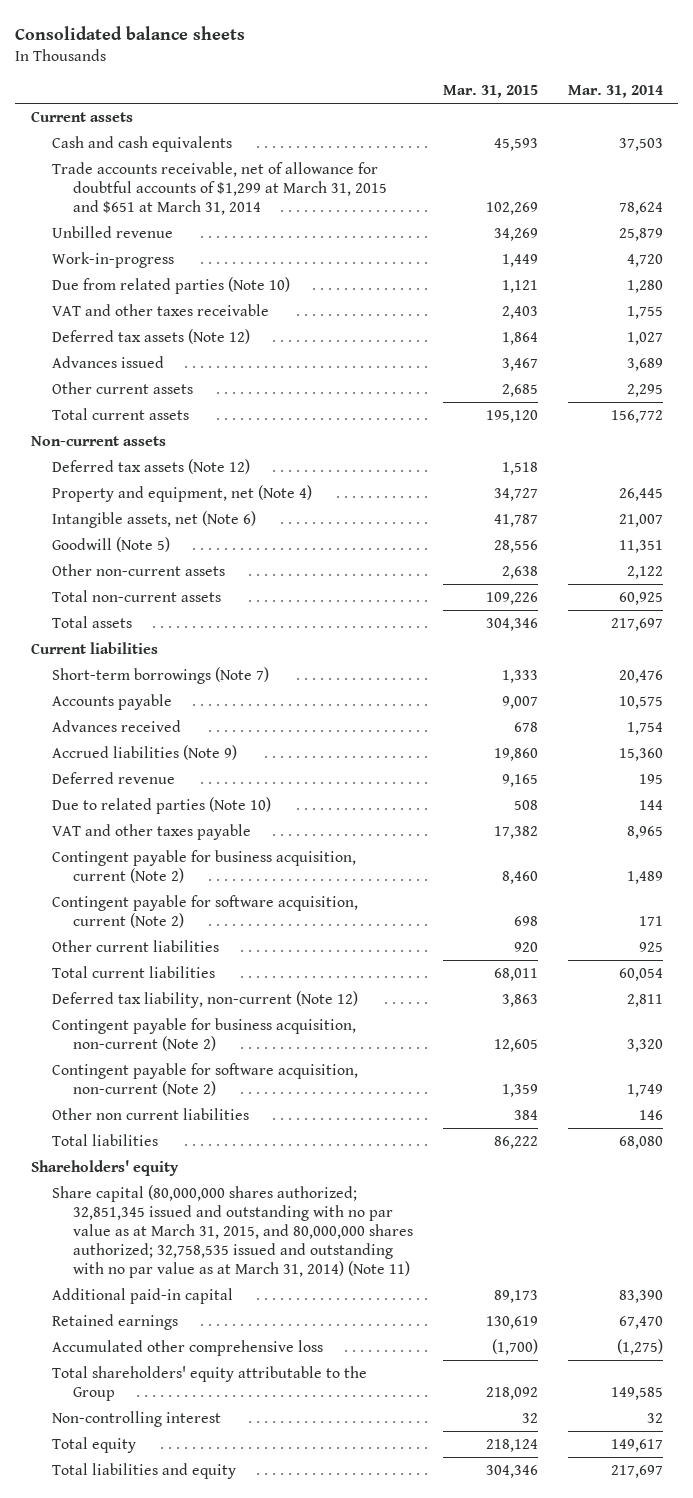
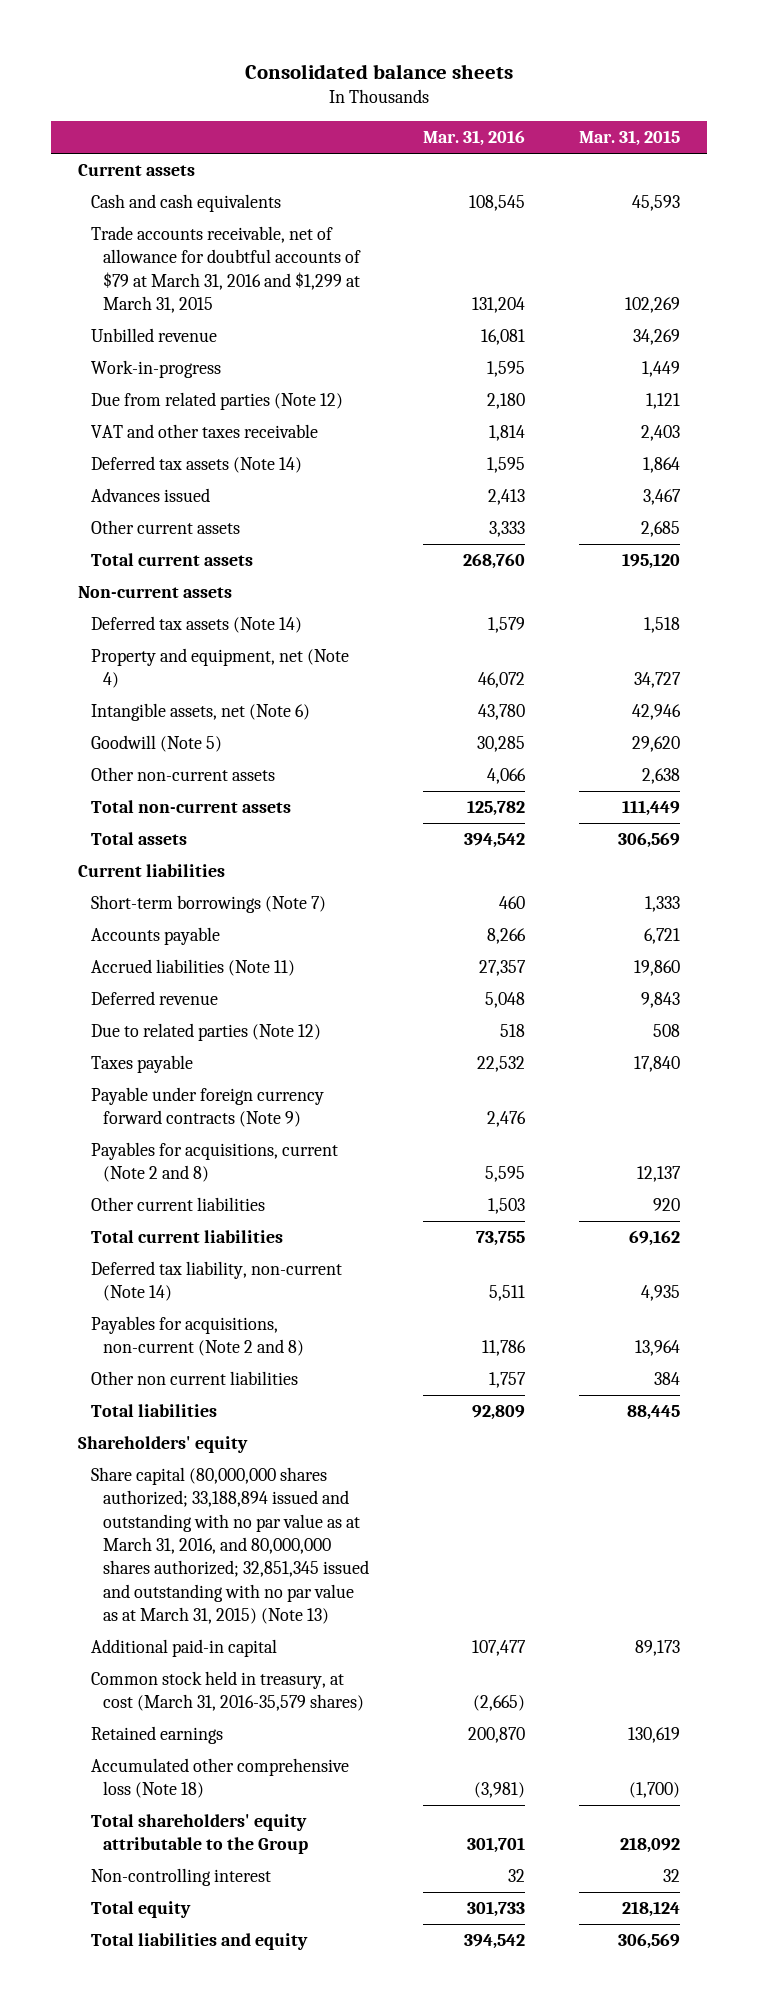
- | Mar. 31, 2015 | Mar. 31, 2014
+ | Mar. 31, 2016 | Mar. 31, 2015
- Trade accounts receivable, net of allowance for doubtful accounts of $1,299 at March 31, 2015 and $651 at March 31, 2014 | 102,269 | 78,624
+ Trade accounts receivable, net of allowance for doubtful accounts of $79 at March 31, 2016 and $1,299 at March 31, 2015 | 131,204 | 102,269
- Due from related parties (Note 10) | 1,121 | 1,280
+ Due from related parties (Note 12) | 2,180 | 1,121
- Deferred tax assets (Note 12) | 1,864 | 1,027
+ Deferred tax assets (Note 14) | 1,595 | 1,864
- Deferred tax assets (Note 12) | 1,518 |
+ Deferred tax assets (Note 14) | 1,579 | 1,518
- Intangible assets, net (Note 6) | 41,787 | 21,007
- Goodwill (Note 5) | 28,556 | 11,351
+ Intangible assets, net (Note 6) | 43,780 | 42,946
+ Goodwill (Note 5) | 30,285 | 29,620
- Total non-current assets | 109,226 | 60,925
- Total assets | 304,346 | 217,697
+ Total non-current assets | 125,782 | 111,449
+ Total assets | 394,542 | 306,569
- Accounts payable | 9,007 | 10,575
- Advances received | 678 | 1,754
- Accrued liabilities (Note 9) | 19,860 | 15,360
- Deferred revenue | 9,165 | 195
- Due to related parties (Note 10) | 508 | 144
- VAT and other taxes payable | 17,382 | 8,965
- Contingent payable for business acquisition, current (Note 2) | 8,460 | 1,489
- Contingent payable for software acquisition, current (Note 2) | 698 | 171
+ Accounts payable | 8,266 | 6,721
+ Accrued liabilities (Note 11) | 27,357 | 19,860
+ Deferred revenue | 5,048 | 9,843
+ Due to related parties (Note 12) | 518 | 508
+ Taxes payable | 22,532 | 17,840
+ Payable under foreign currency forward contracts (Note 9) | 2,476 |
+ Payables for acquisitions, current (Note 2 and 8) | 5,595 | 12,137
- Total current liabilities | 68,011 | 60,054
- Deferred tax liability, non-current (Note 12) | 3,863 | 2,811
- Contingent payable for business acquisition, non-current (Note 2) | 12,605 | 3,320
- Contingent payable for software acquisition, non-current (Note 2) | 1,359 | 1,749
+ Total current liabilities | 73,755 | 69,162
+ Deferred tax liability, non-current (Note 14) | 5,511 | 4,935
+ Payables for acquisitions, non-current (Note 2 and 8) | 11,786 | 13,964
- Total liabilities | 86,222 | 68,080
+ Total liabilities | 92,809 | 88,445
- Share capital (80,000,000 shares authorized; 32,851,345 issued and outstanding with no par value as at March 31, 2015, and 80,000,000 shares authorized; 32,758,535 issued and outstanding with no par value as at March 31, 2014) (Note 11)
+ Share capital (80,000,000 shares authorized; 33,188,894 issued and outstanding with no par value as at March 31, 2016, and 80,000,000 shares authorized; 32,851,345 issued and outstanding with no par value as at March 31, 2015) (Note 13)
+ Common stock held in treasury, at cost (March 31, 2016-35,579 shares) | (2,665) |
- Accumulated other comprehensive loss | (1,700) | (1,275)
+ Accumulated other comprehensive loss (Note 18) | (3,981) | (1,700)
- Total liabilities and equity | 304,346 | 217,697
+ Total liabilities and equity | 394,542 | 306,569

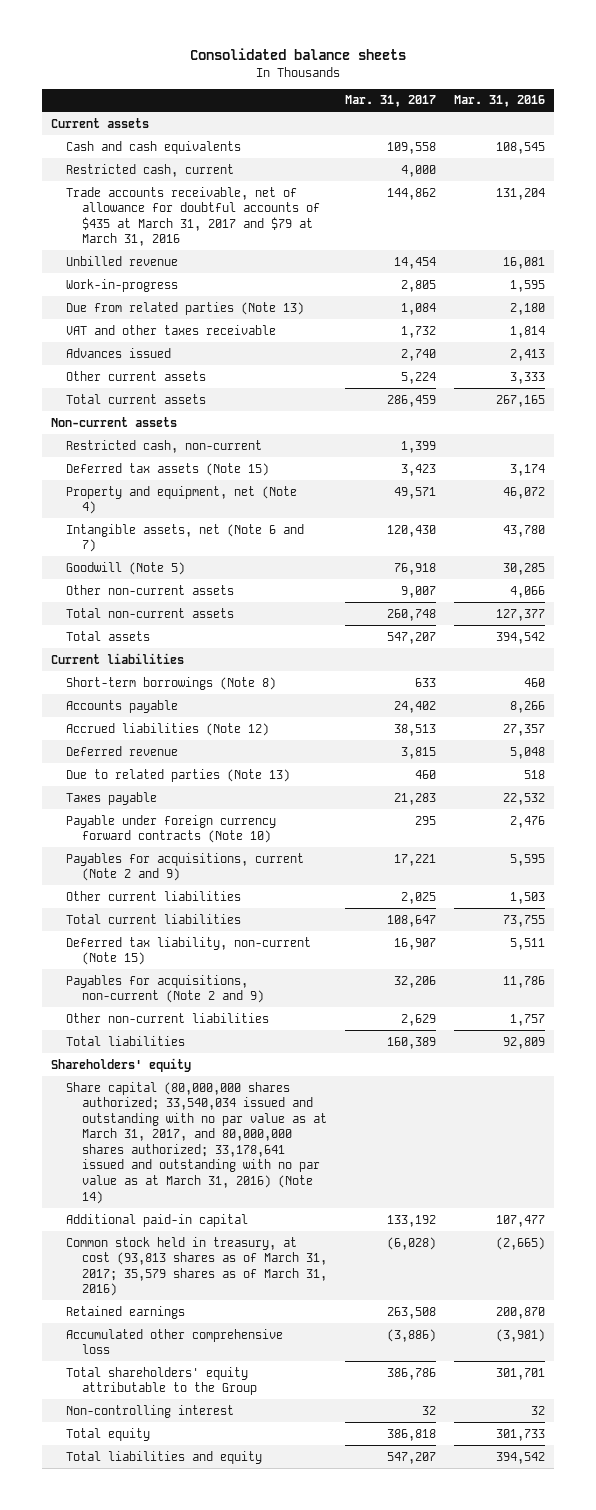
- | Mar. 31, 2016 | Mar. 31, 2015
+ | Mar. 31, 2017 | Mar. 31, 2016
- Trade accounts receivable, net of allowance for doubtful accounts of $79 at March 31, 2016 and $1,299 at March 31, 2015 | 131,204 | 102,269
+ Restricted cash, current | 4,000 |
+ Trade accounts receivable, net of allowance for doubtful accounts of $435 at March 31, 2017 and $79 at March 31, 2016 | 144,862 | 131,204
- Due from related parties (Note 12) | 2,180 | 1,121
+ Due from related parties (Note 13) | 1,084 | 2,180
- Deferred tax assets (Note 14) | 1,595 | 1,864
- Total current assets | 268,760 | 195,120
+ Total current assets | 286,459 | 267,165
- Deferred tax assets (Note 14) | 1,579 | 1,518
+ Restricted cash, non-current | 1,399 |
+ Deferred tax assets (Note 15) | 3,423 | 3,174
- Intangible assets, net (Note 6) | 43,780 | 42,946
+ Intangible assets, net (Note 6 and 7) | 120,430 | 43,780
- Total non-current assets | 125,782 | 111,449
+ Total non-current assets | 260,748 | 127,377
- Short-term borrowings (Note 7) | 460 | 1,333
+ Short-term borrowings (Note 8) | 633 | 460
- Accrued liabilities (Note 11) | 27,357 | 19,860
+ Accrued liabilities (Note 12) | 38,513 | 27,357
- Due to related parties (Note 12) | 518 | 508
+ Due to related parties (Note 13) | 460 | 518
- Payable under foreign currency forward contracts (Note 9) | 2,476 |
- Payables for acquisitions, current (Note 2 and 8) | 5,595 | 12,137
+ Payable under foreign currency forward contracts (Note 10) | 295 | 2,476
+ Payables for acquisitions, current (Note 2 and 9) | 17,221 | 5,595
- Deferred tax liability, non-current (Note 14) | 5,511 | 4,935
- Payables for acquisitions, non-current (Note 2 and 8) | 11,786 | 13,964
- Other non current liabilities | 1,757 | 384
+ Deferred tax liability, non-current (Note 15) | 16,907 | 5,511
+ Payables for acquisitions, non-current (Note 2 and 9) | 32,206 | 11,786
+ Other non-current liabilities | 2,629 | 1,757
- Share capital (80,000,000 shares authorized; 33,188,894 issued and outstanding with no par value as at March 31, 2016, and 80,000,000 shares authorized; 32,851,345 issued and outstanding with no par value as at March 31, 2015) (Note 13)
+ Share capital (80,000,000 shares authorized; 33,540,034 issued and outstanding with no par value as at March 31, 2017, and 80,000,000 shares authorized; 33,178,641 issued and outstanding with no par value as at March 31, 2016) (Note 14)
- Common stock held in treasury, at cost (March 31, 2016-35,579 shares) | (2,665) |
+ Common stock held in treasury, at cost (93,813 shares as of March 31, 2017; 35,579 shares as of March 31, 2016) | (6,028) | (2,665)
- Accumulated other comprehensive loss (Note 18) | (3,981) | (1,700)
+ Accumulated other comprehensive loss | (3,886) | (3,981)

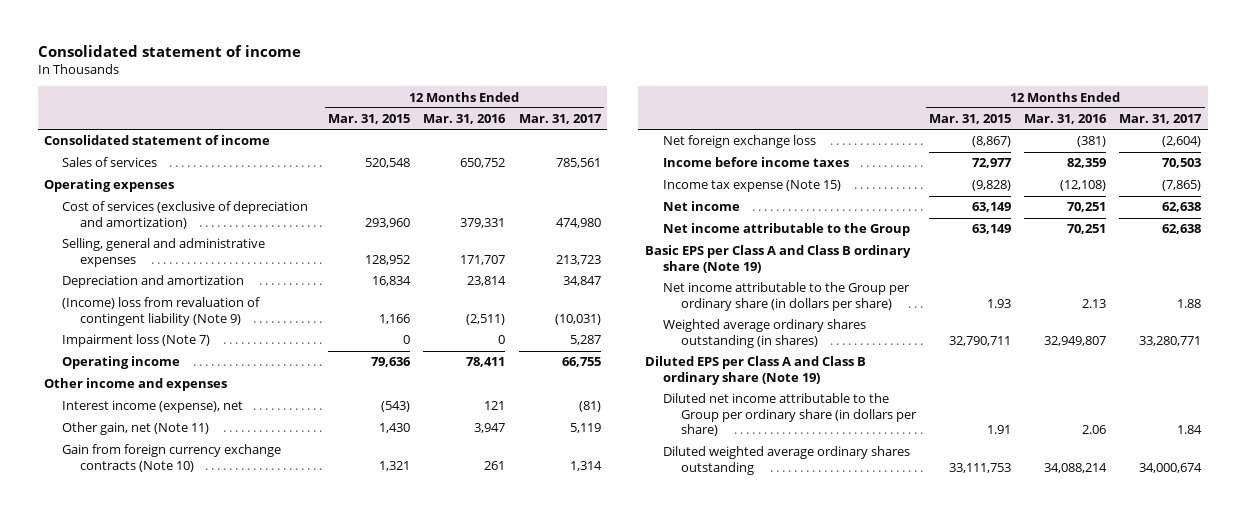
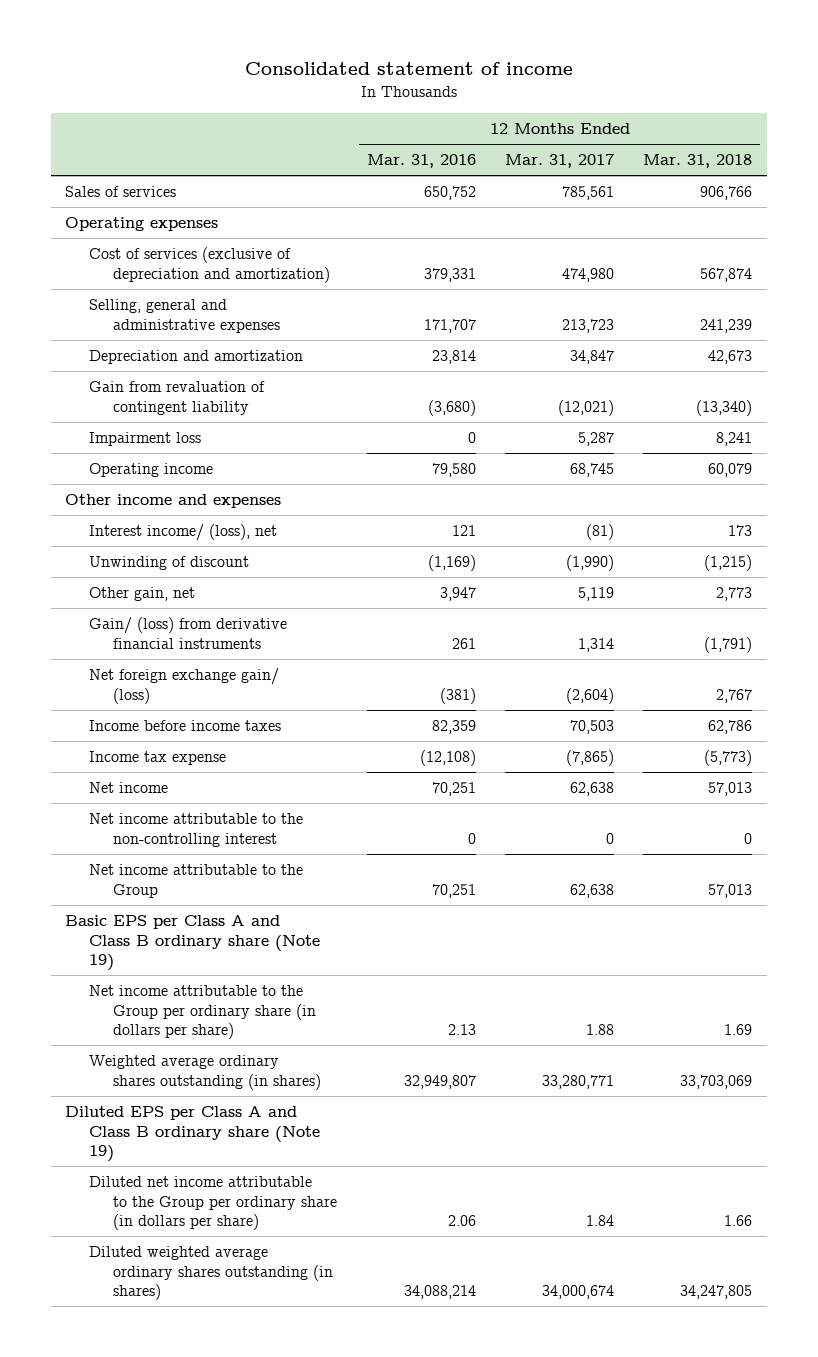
- | 12 Months Ended Mar. 31, 2015 | 12 Months Ended Mar. 31, 2016 | 12 Months Ended Mar. 31, 2017
+ | 12 Months Ended Mar. 31, 2016 | 12 Months Ended Mar. 31, 2017 | 12 Months Ended Mar. 31, 2018
- Consolidated statement of income
- (Income) loss from revaluation of contingent liability (Note 9) | 1,166 | (2,511) | (10,031)
- Impairment loss (Note 7) | 0 | 0 | 5,287
- Operating income | 79,636 | 78,411 | 66,755
+ Gain from revaluation of contingent liability | (3,680) | (12,021) | (13,340)
+ Impairment loss | 0 | 5,287 | 8,241
+ Operating income | 79,580 | 68,745 | 60,079
- Interest income (expense), net | (543) | 121 | (81)
- Other gain, net (Note 11) | 1,430 | 3,947 | 5,119
- Gain from foreign currency exchange contracts (Note 10) | 1,321 | 261 | 1,314
- Net foreign exchange loss | (8,867) | (381) | (2,604)
+ Interest income/ (loss), net | 121 | (81) | 173
+ Unwinding of discount | (1,169) | (1,990) | (1,215)
+ Other gain, net | 3,947 | 5,119 | 2,773
+ Gain/ (loss) from derivative financial instruments | 261 | 1,314 | (1,791)
+ Net foreign exchange gain/ (loss) | (381) | (2,604) | 2,767
- Income tax expense (Note 15) | (9,828) | (12,108) | (7,865)
+ Income tax expense | (12,108) | (7,865) | (5,773)
+ Net income attributable to the non-controlling interest | 0 | 0 | 0
- Diluted weighted average ordinary shares outstanding | 33,111,753 | 34,088,214 | 34,000,674
+ Diluted weighted average ordinary shares outstanding (in shares) | 34,088,214 | 34,000,674 | 34,247,805

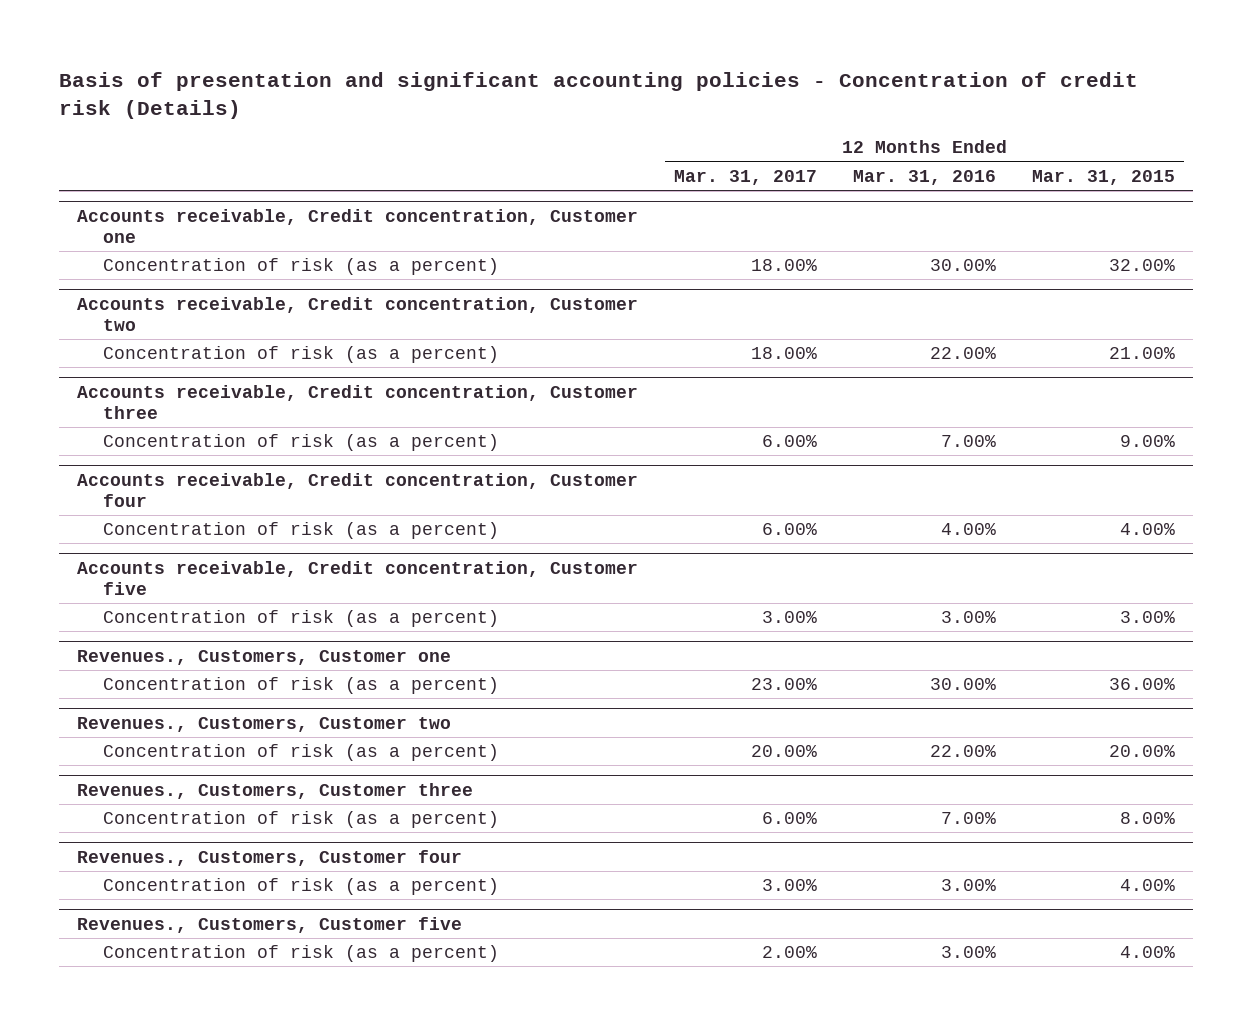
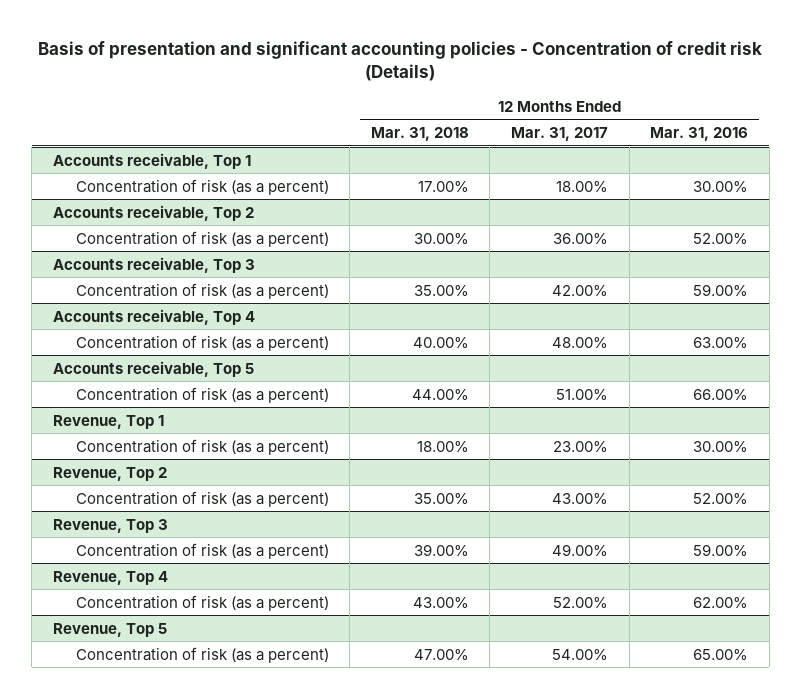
- | 12 Months Ended Mar. 31, 2017 | 12 Months Ended Mar. 31, 2016 | 12 Months Ended Mar. 31, 2015
+ | 12 Months Ended Mar. 31, 2018 | 12 Months Ended Mar. 31, 2017 | 12 Months Ended Mar. 31, 2016
- Accounts receivable, Credit concentration, Customer one
+ Accounts receivable, Top 1
- Accounts receivable, Credit concentration, Customer two
- Concentration of risk (as a percent) | 18.00% | 22.00% | 21.00%
- Accounts receivable, Credit concentration, Customer three
- Concentration of risk (as a percent) | 6.00% | 7.00% | 9.00%
- Accounts receivable, Credit concentration, Customer four
- Concentration of risk (as a percent) | 6.00% | 4.00% | 4.00%
- Accounts receivable, Credit concentration, Customer five
- Concentration of risk (as a percent) | 3.00% | 3.00% | 3.00%
- Revenues., Customers, Customer one
+ Accounts receivable, Top 2
+ Concentration of risk (as a percent) | 30.00% | 36.00% | 52.00%
+ Accounts receivable, Top 3
+ Concentration of risk (as a percent) | 35.00% | 42.00% | 59.00%
+ Accounts receivable, Top 4
+ Concentration of risk (as a percent) | 40.00% | 48.00% | 63.00%
+ Accounts receivable, Top 5
+ Concentration of risk (as a percent) | 44.00% | 51.00% | 66.00%
+ Revenue, Top 1
- Revenues., Customers, Customer two
- Concentration of risk (as a percent) | 20.00% | 22.00% | 20.00%
- Revenues., Customers, Customer three
- Concentration of risk (as a percent) | 6.00% | 7.00% | 8.00%
- Revenues., Customers, Customer four
- Concentration of risk (as a percent) | 3.00% | 3.00% | 4.00%
- Revenues., Customers, Customer five
- Concentration of risk (as a percent) | 2.00% | 3.00% | 4.00%
+ Revenue, Top 2
+ Concentration of risk (as a percent) | 35.00% | 43.00% | 52.00%
+ Revenue, Top 3
+ Concentration of risk (as a percent) | 39.00% | 49.00% | 59.00%
+ Revenue, Top 4
+ Concentration of risk (as a percent) | 43.00% | 52.00% | 62.00%
+ Revenue, Top 5
+ Concentration of risk (as a percent) | 47.00% | 54.00% | 65.00%

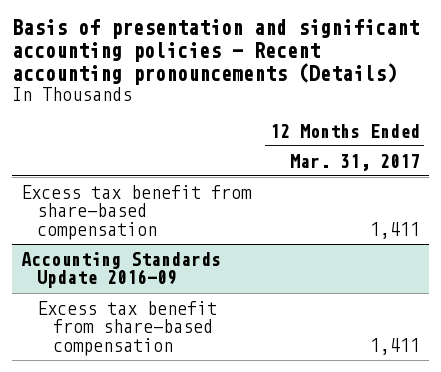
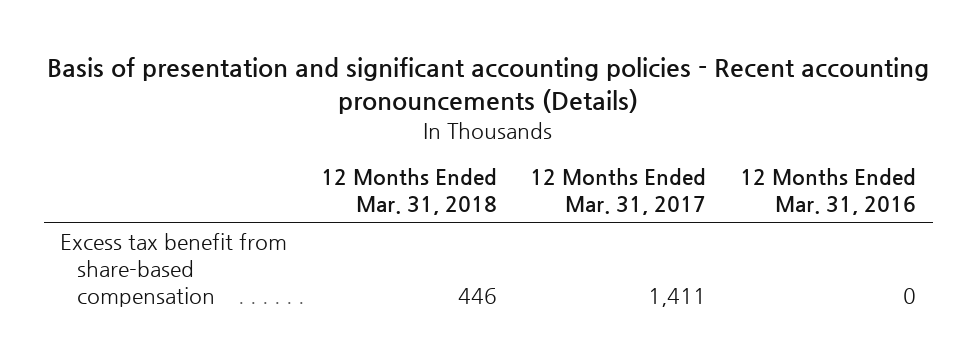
- | 12 Months Ended Mar. 31, 2017
+ | 12 Months Ended Mar. 31, 2018 | 12 Months Ended Mar. 31, 2017 | 12 Months Ended Mar. 31, 2016
- Accounting Standards Update 2016-09
- Excess tax benefit from share-based compensation | 1,411

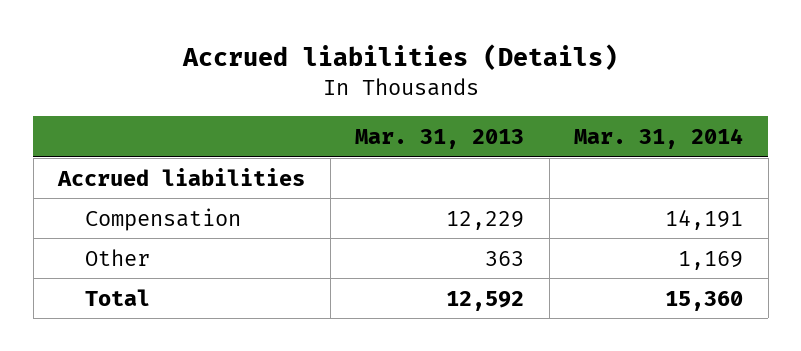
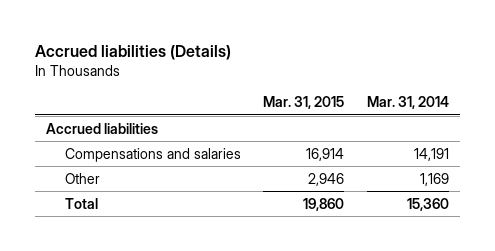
- | Mar. 31, 2013 | Mar. 31, 2014
+ | Mar. 31, 2015 | Mar. 31, 2014
- Compensation | 12,229 | 14,191
+ Compensations and salaries | 16,914 | 14,191

